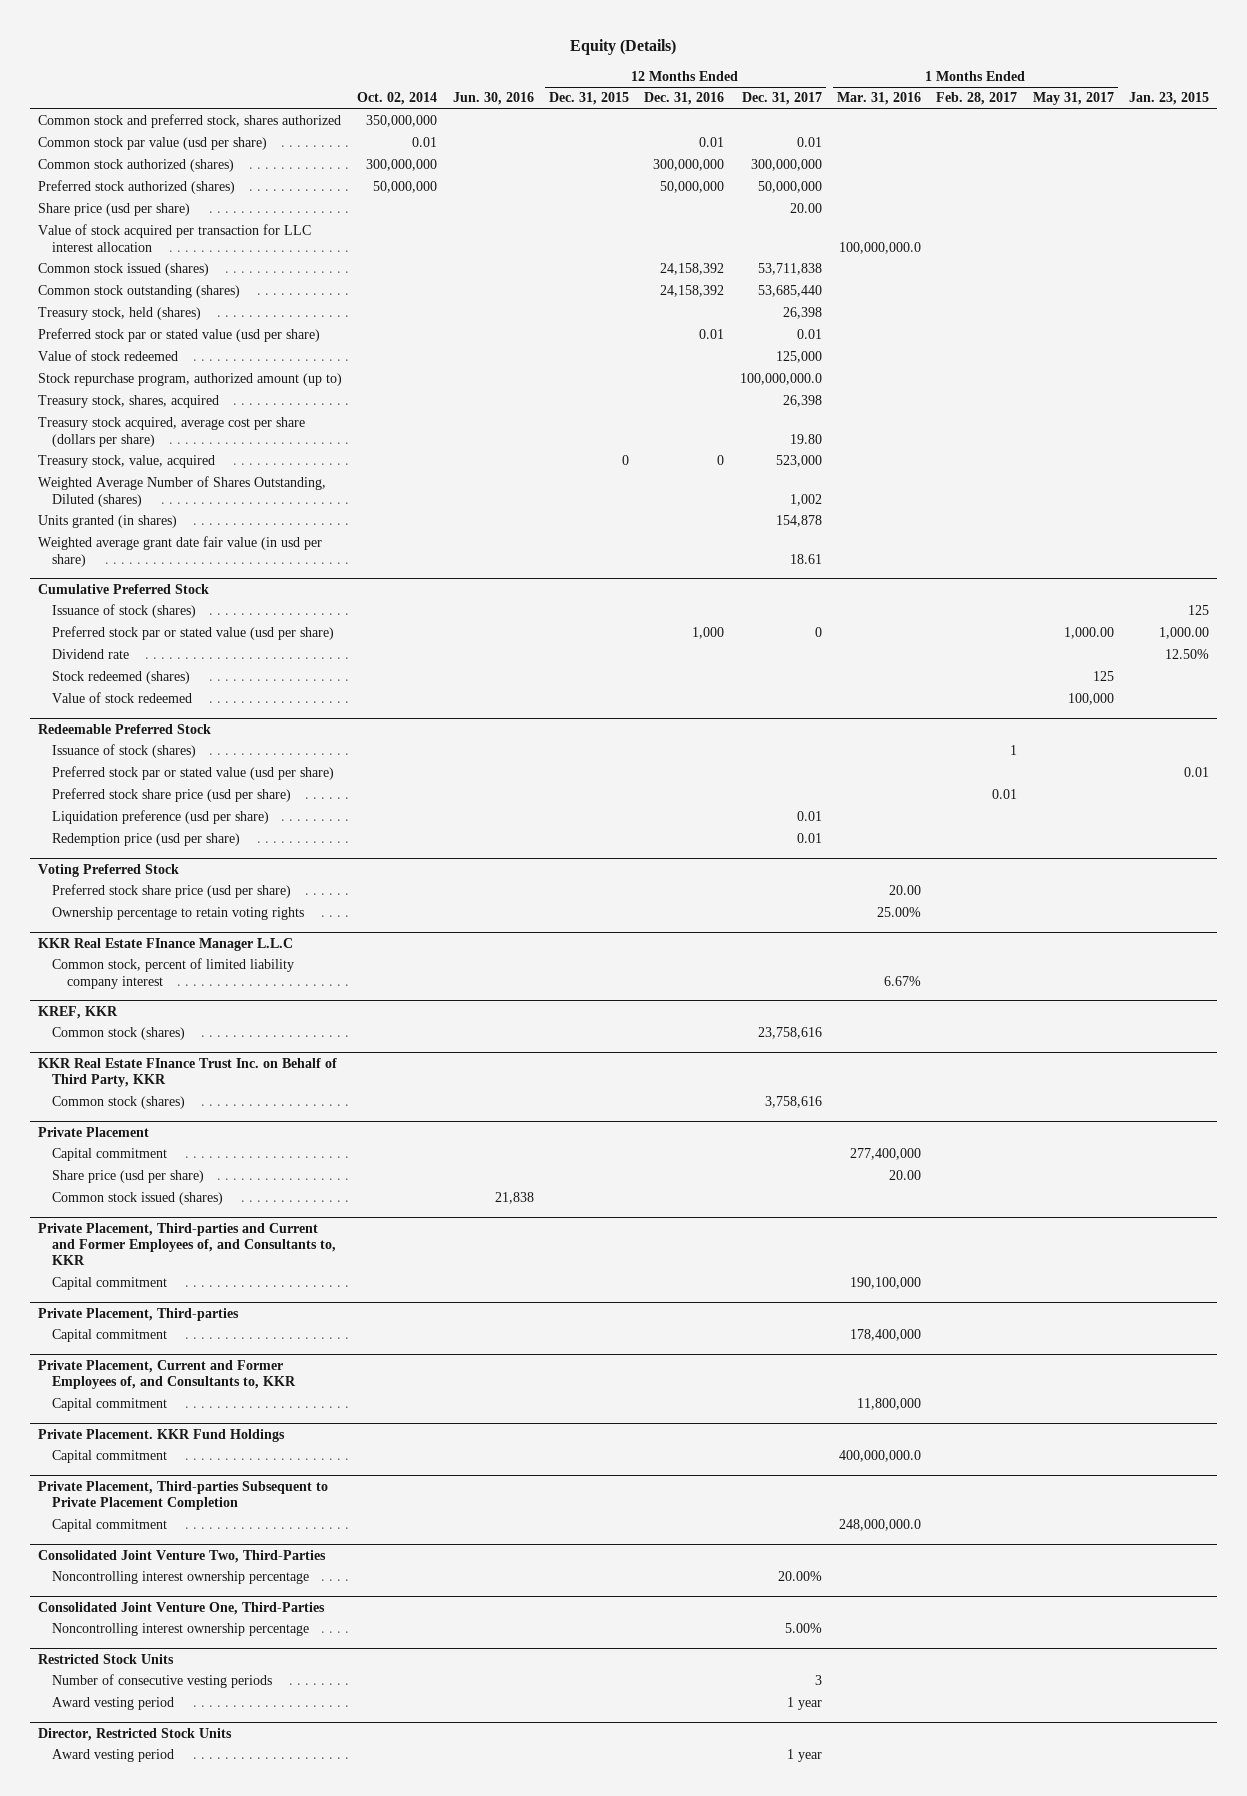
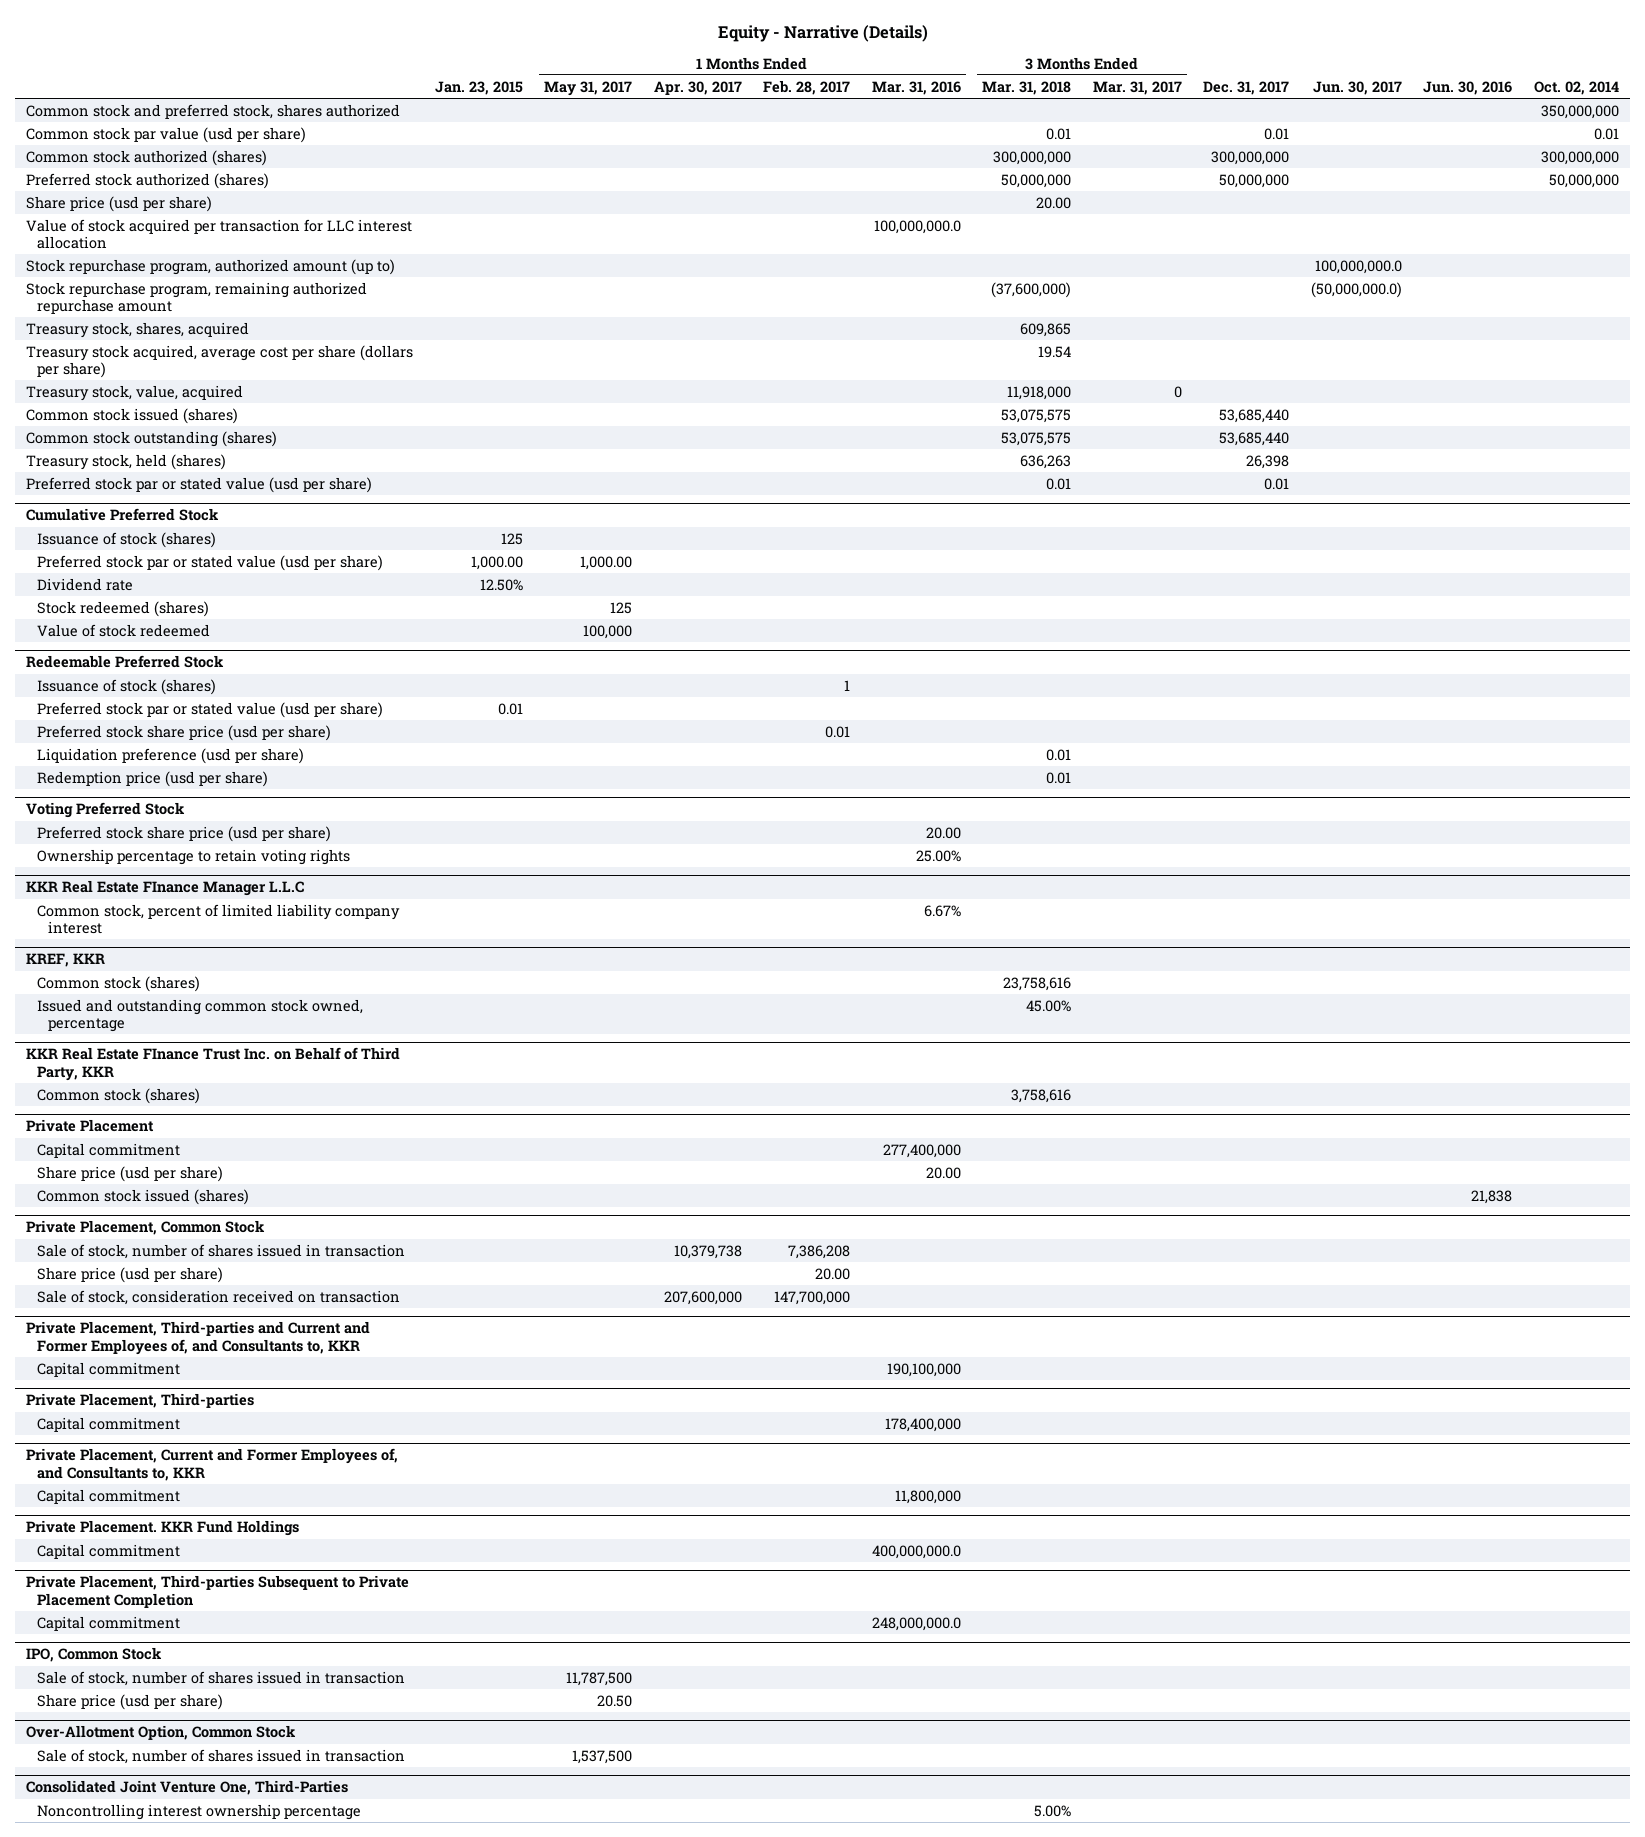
- Equity (Details)
+ Equity - Narrative (Details)
- | Oct. 02, 2014 | Jun. 30, 2016 | 12 Months Ended Dec. 31, 2015 | 12 Months Ended Dec. 31, 2016 | 12 Months Ended Dec. 31, 2017 | 1 Months Ended Mar. 31, 2016 | 1 Months Ended Feb. 28, 2017 | 1 Months Ended May 31, 2017 | Jan. 23, 2015
+ | Jan. 23, 2015 | 1 Months Ended May 31, 2017 | 1 Months Ended Apr. 30, 2017 | 1 Months Ended Feb. 28, 2017 | 1 Months Ended Mar. 31, 2016 | 3 Months Ended Mar. 31, 2018 | 3 Months Ended Mar. 31, 2017 | Dec. 31, 2017 | Jun. 30, 2017 | Jun. 30, 2016 | Oct. 02, 2014
- Value of stock redeemed | | | | | 125,000 | | | |
+ Stock repurchase program, remaining authorized repurchase amount | | | | | | (37,600,000) | | | (50,000,000.0) | |
- Weighted Average Number of Shares Outstanding, Diluted (shares) | | | | | 1,002 | | | |
- Units granted (in shares) | | | | | 154,878 | | | |
- Weighted average grant date fair value (in usd per share) | | | | | 18.61 | | | |
moved down: Common stock issued (shares) | | | | | | 53,075,575 | | 53,685,440 | | |
moved down: Common stock outstanding (shares) | | | | | | 53,075,575 | | 53,685,440 | | |
moved down: Treasury stock, held (shares) | | | | | | 636,263 | | 26,398 | | |
moved down: Preferred stock par or stated value (usd per share) | | | | | | 0.01 | | 0.01 | | |
@ KREF, KKR
+ Issued and outstanding common stock owned, percentage | | | | | | 45.00% | | | | |
+ Private Placement, Common Stock
+ Sale of stock, number of shares issued in transaction | | | 10,379,738 | 7,386,208 | | | | | | |
+ Share price (usd per share) | | | | 20.00 | | | | | | |
+ Sale of stock, consideration received on transaction | | | 207,600,000 | 147,700,000 | | | | | | |
- Consolidated Joint Venture Two, Third-Parties
- Noncontrolling interest ownership percentage | | | | | 20.00% | | | |
+ IPO, Common Stock
+ Sale of stock, number of shares issued in transaction | | 11,787,500 | | | | | | | | |
+ Share price (usd per share) | | 20.50 | | | | | | | | |
+ Over-Allotment Option, Common Stock
+ Sale of stock, number of shares issued in transaction | | 1,537,500 | | | | | | | | |
- Restricted Stock Units
- Number of consecutive vesting periods | | | | | 3 | | | |
- Award vesting period | | | | | 1 year | | | |
- Director, Restricted Stock Units
- Award vesting period | | | | | 1 year | | | |

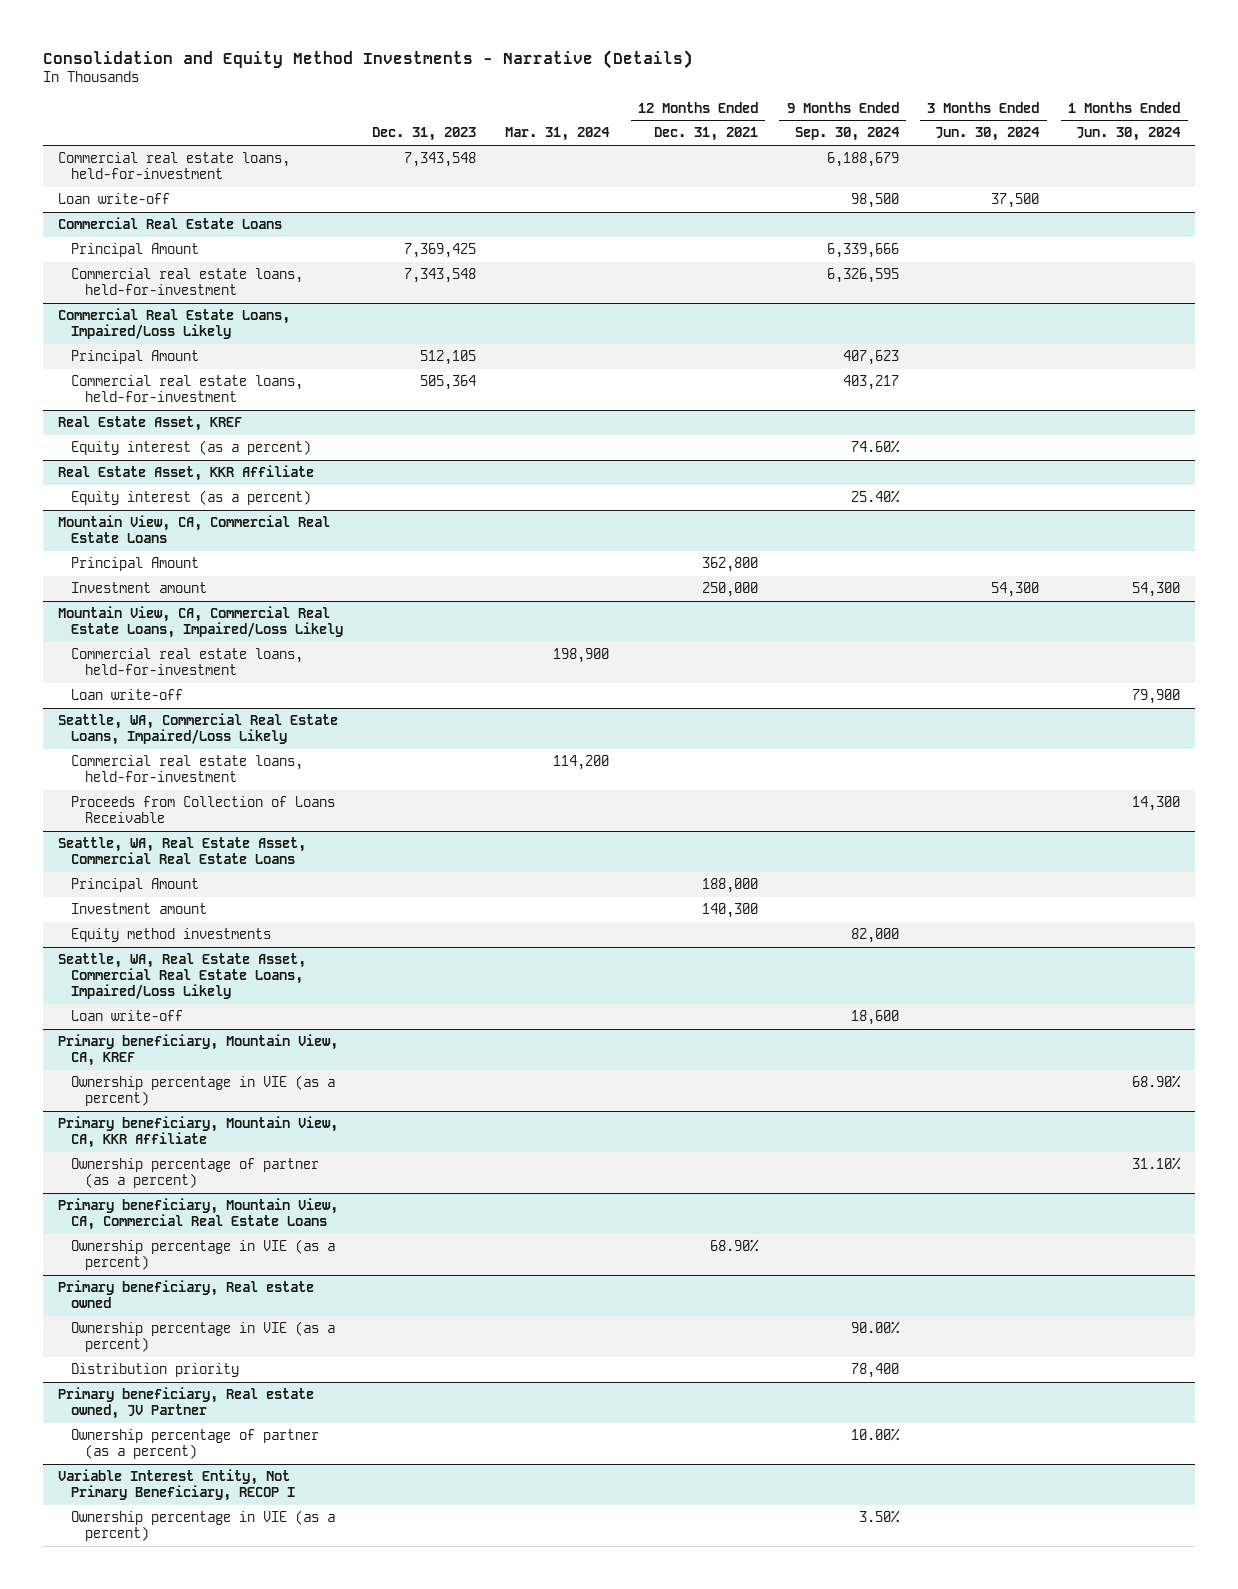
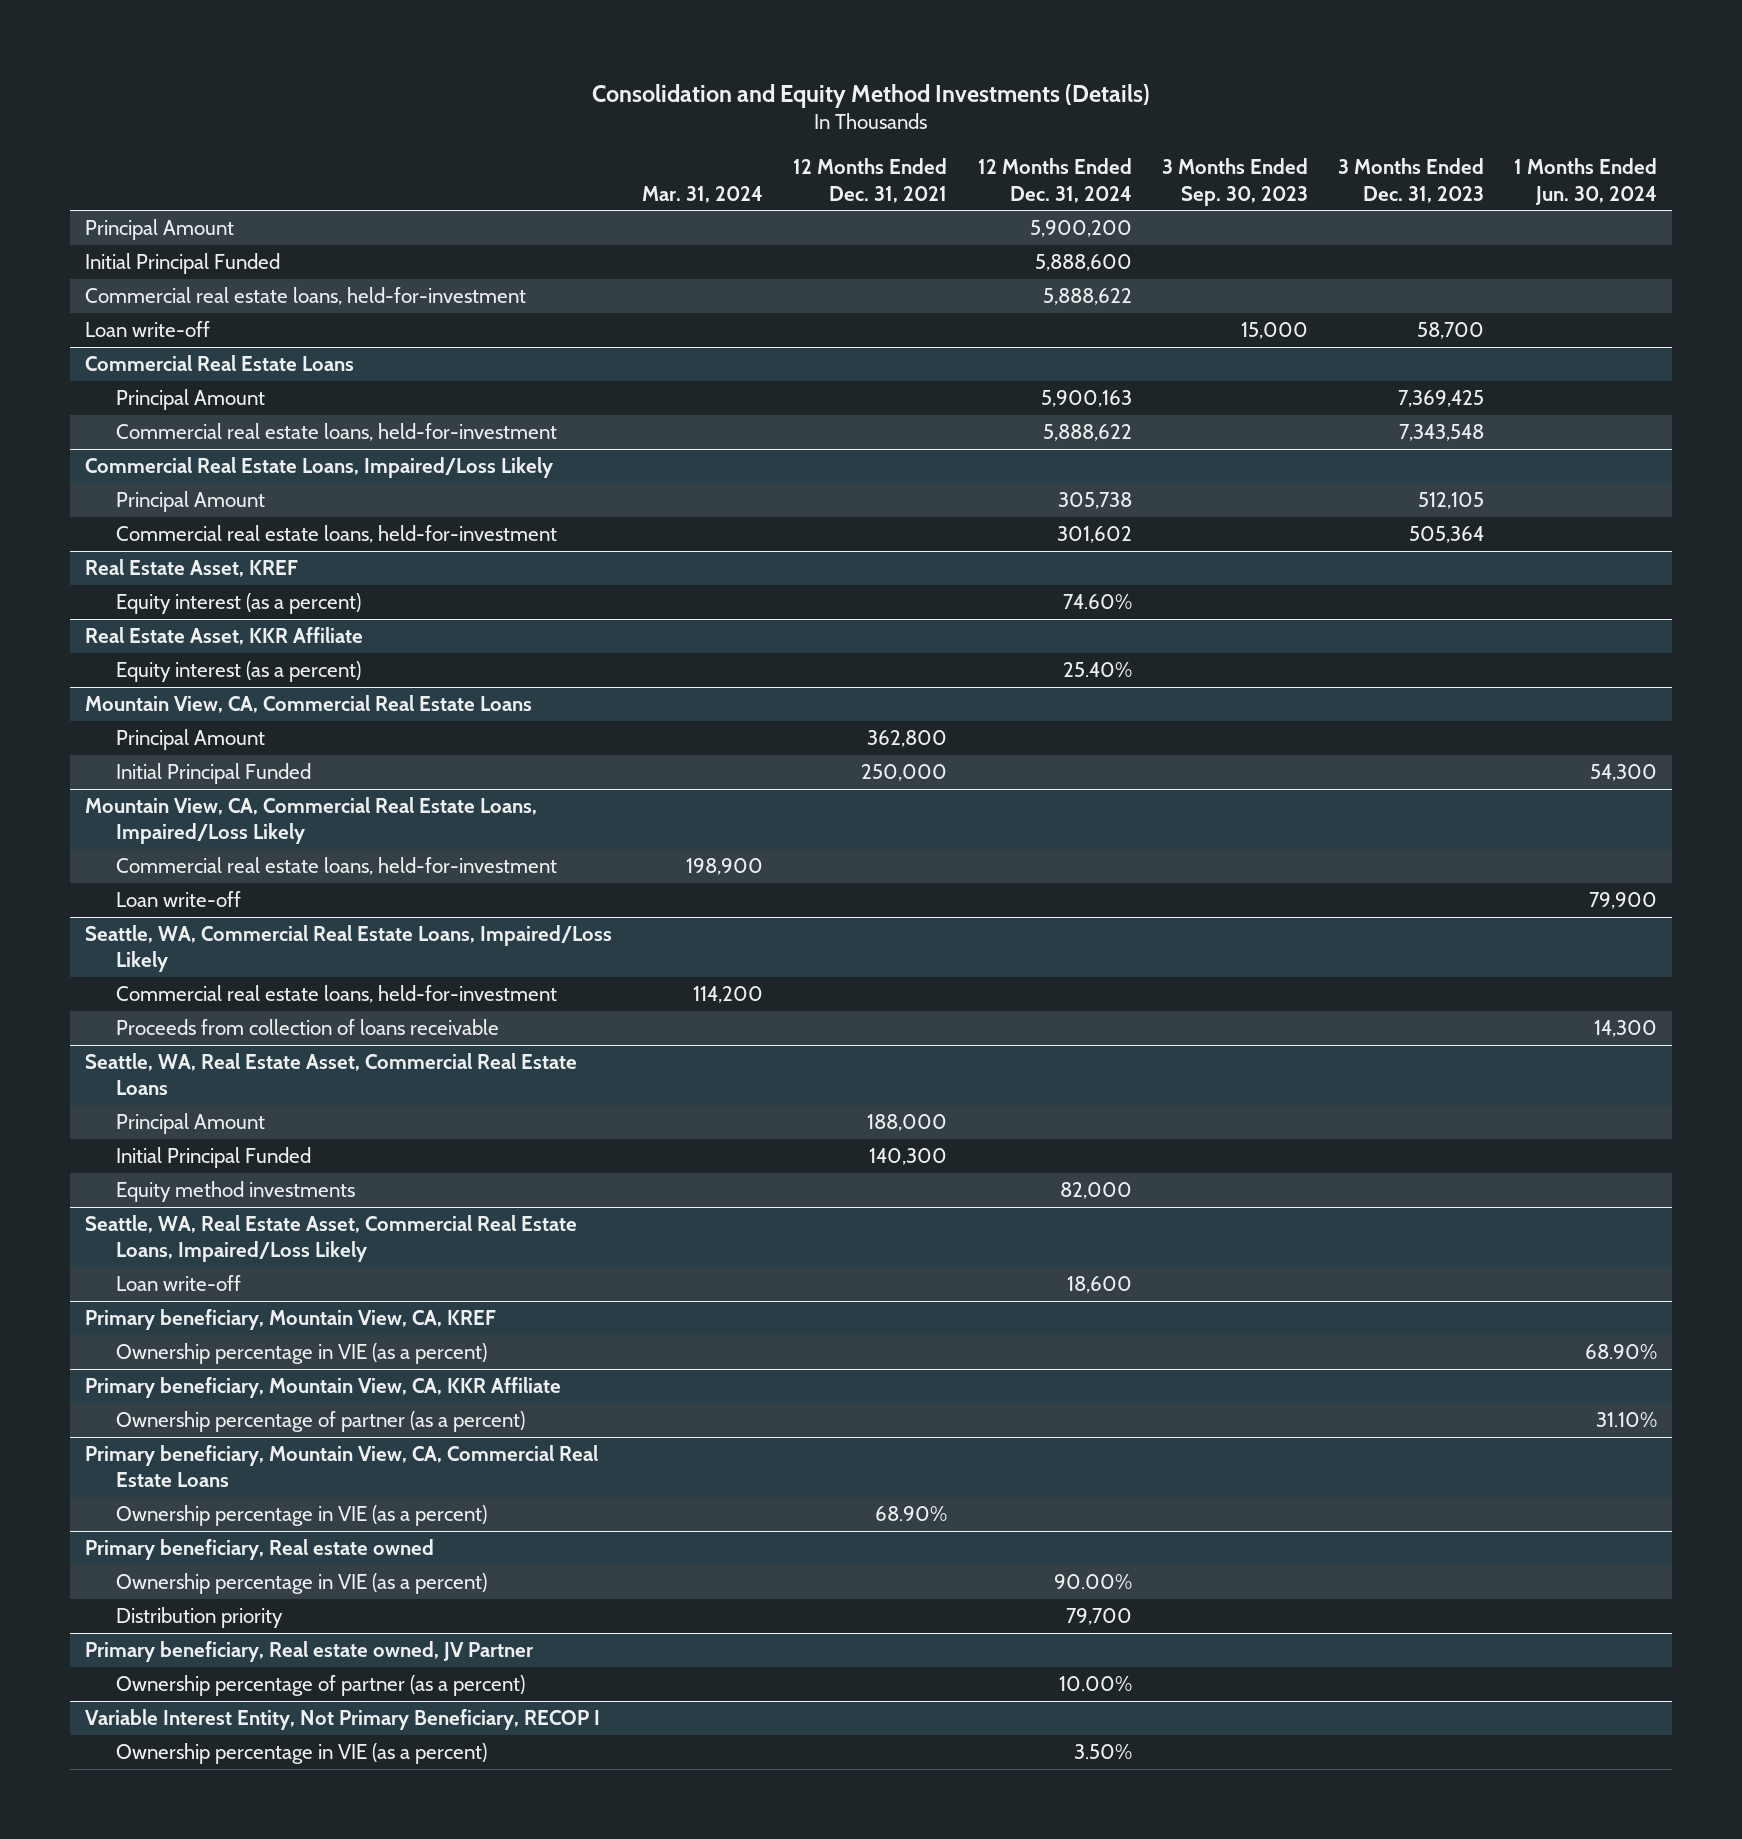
- Consolidation and Equity Method Investments - Narrative (Details)
+ Consolidation and Equity Method Investments (Details)
- | Dec. 31, 2023 | Mar. 31, 2024 | 12 Months Ended Dec. 31, 2021 | 9 Months Ended Sep. 30, 2024 | 3 Months Ended Jun. 30, 2024 | 1 Months Ended Jun. 30, 2024
+ | Mar. 31, 2024 | 12 Months Ended Dec. 31, 2021 | 12 Months Ended Dec. 31, 2024 | 3 Months Ended Sep. 30, 2023 | 3 Months Ended Dec. 31, 2023 | 1 Months Ended Jun. 30, 2024
+ Principal Amount | | | 5,900,200 | | |
+ Initial Principal Funded | | | 5,888,600 | | |
@ Mountain View, CA, Commercial Real Estate Loans
- Investment amount | | | 250,000 | | 54,300 | 54,300
+ Initial Principal Funded | | 250,000 | | | | 54,300
@ Seattle, WA, Commercial Real Estate Loans, Impaired/Loss Likely
- Proceeds from Collection of Loans Receivable | | | | | | 14,300
+ Proceeds from collection of loans receivable | | | | | | 14,300
@ Seattle, WA, Real Estate Asset, Commercial Real Estate Loans
- Investment amount | | | 140,300 | | |
+ Initial Principal Funded | | 140,300 | | | |

